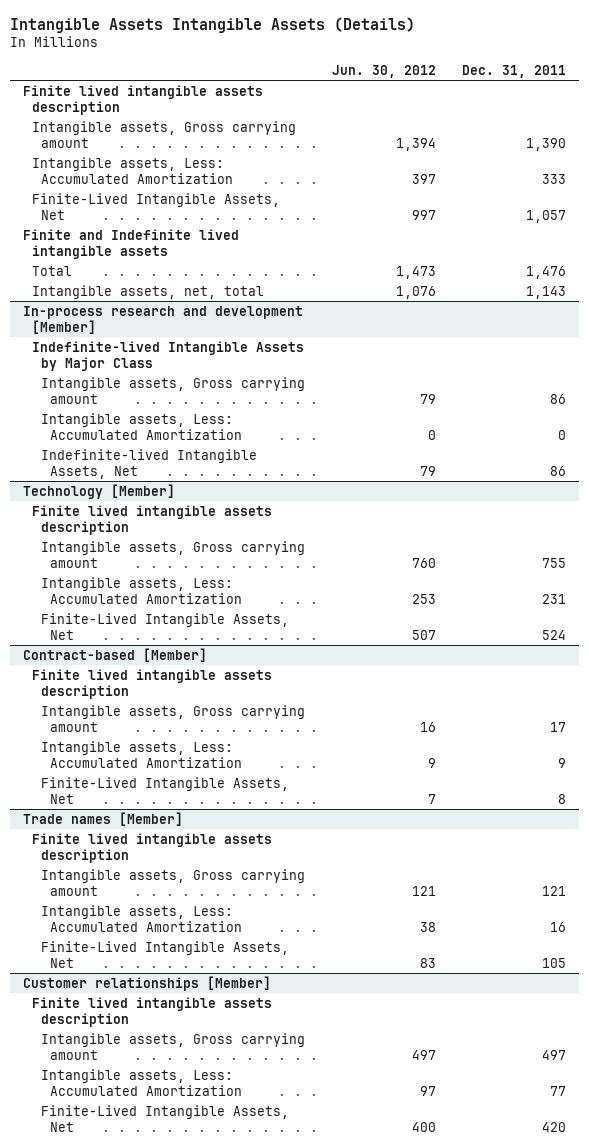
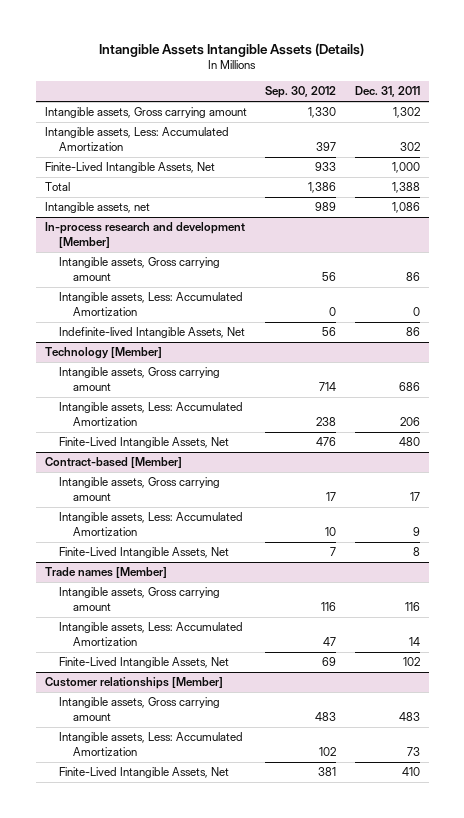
- | Jun. 30, 2012 | Dec. 31, 2011
+ | Sep. 30, 2012 | Dec. 31, 2011
- Finite lived intangible assets description
- Intangible assets, Gross carrying amount | 1,394 | 1,390
- Intangible assets, Less: Accumulated Amortization | 397 | 333
- Finite-Lived Intangible Assets, Net | 997 | 1,057
- Finite and Indefinite lived intangible assets
- Total | 1,473 | 1,476
- Intangible assets, net, total | 1,076 | 1,143
+ Intangible assets, Gross carrying amount | 1,330 | 1,302
+ Intangible assets, Less: Accumulated Amortization | 397 | 302
+ Finite-Lived Intangible Assets, Net | 933 | 1,000
+ Total | 1,386 | 1,388
+ Intangible assets, net | 989 | 1,086
@ In-process research and development [Member]
- Indefinite-lived Intangible Assets by Major Class
@ Technology [Member]
- Finite lived intangible assets description
- Intangible assets, Gross carrying amount | 760 | 755
- Intangible assets, Less: Accumulated Amortization | 253 | 231
- Finite-Lived Intangible Assets, Net | 507 | 524
+ Intangible assets, Gross carrying amount | 714 | 686
+ Intangible assets, Less: Accumulated Amortization | 238 | 206
+ Finite-Lived Intangible Assets, Net | 476 | 480
@ Contract-based [Member]
- Finite lived intangible assets description
@ Trade names [Member]
- Finite lived intangible assets description
- Intangible assets, Gross carrying amount | 121 | 121
- Intangible assets, Less: Accumulated Amortization | 38 | 16
- Finite-Lived Intangible Assets, Net | 83 | 105
+ Intangible assets, Gross carrying amount | 116 | 116
+ Intangible assets, Less: Accumulated Amortization | 47 | 14
+ Finite-Lived Intangible Assets, Net | 69 | 102
@ Customer relationships [Member]
- Finite lived intangible assets description
- Intangible assets, Gross carrying amount | 497 | 497
- Intangible assets, Less: Accumulated Amortization | 97 | 77
- Finite-Lived Intangible Assets, Net | 400 | 420
+ Intangible assets, Gross carrying amount | 483 | 483
+ Intangible assets, Less: Accumulated Amortization | 102 | 73
+ Finite-Lived Intangible Assets, Net | 381 | 410

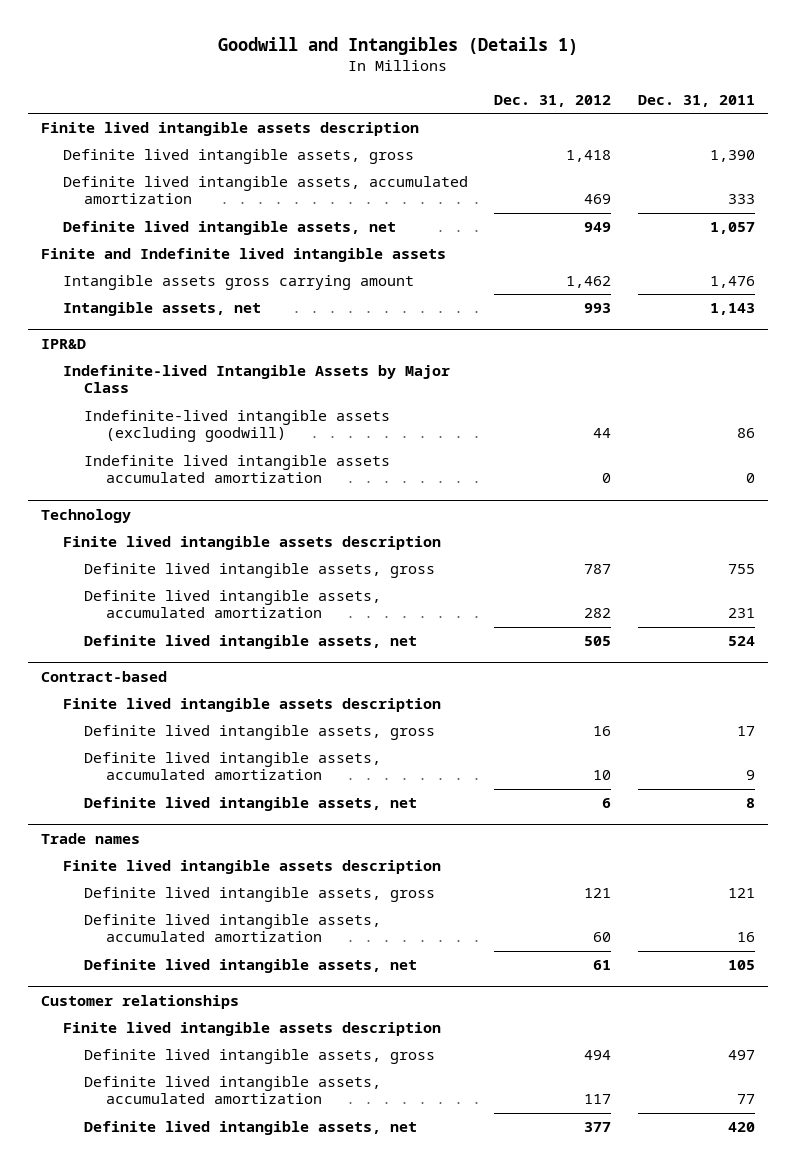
- Intangible Assets Intangible Assets (Details)
+ Goodwill and Intangibles (Details 1)
- | Sep. 30, 2012 | Dec. 31, 2011
+ | Dec. 31, 2012 | Dec. 31, 2011
- Intangible assets, Gross carrying amount | 1,330 | 1,302
- Intangible assets, Less: Accumulated Amortization | 397 | 302
- Finite-Lived Intangible Assets, Net | 933 | 1,000
- Total | 1,386 | 1,388
- Intangible assets, net | 989 | 1,086
- In-process research and development [Member]
- Intangible assets, Gross carrying amount | 56 | 86
- Intangible assets, Less: Accumulated Amortization | 0 | 0
- Indefinite-lived Intangible Assets, Net | 56 | 86
- Technology [Member]
- Intangible assets, Gross carrying amount | 714 | 686
- Intangible assets, Less: Accumulated Amortization | 238 | 206
- Finite-Lived Intangible Assets, Net | 476 | 480
- Contract-based [Member]
- Intangible assets, Gross carrying amount | 17 | 17
- Intangible assets, Less: Accumulated Amortization | 10 | 9
- Finite-Lived Intangible Assets, Net | 7 | 8
- Trade names [Member]
- Intangible assets, Gross carrying amount | 116 | 116
- Intangible assets, Less: Accumulated Amortization | 47 | 14
- Finite-Lived Intangible Assets, Net | 69 | 102
- Customer relationships [Member]
- Intangible assets, Gross carrying amount | 483 | 483
- Intangible assets, Less: Accumulated Amortization | 102 | 73
- Finite-Lived Intangible Assets, Net | 381 | 410
+ Finite lived intangible assets description
+ Definite lived intangible assets, gross | 1,418 | 1,390
+ Definite lived intangible assets, accumulated amortization | 469 | 333
+ Definite lived intangible assets, net | 949 | 1,057
+ Finite and Indefinite lived intangible assets
+ Intangible assets gross carrying amount | 1,462 | 1,476
+ Intangible assets, net | 993 | 1,143
+ IPR&D
+ Indefinite-lived Intangible Assets by Major Class
+ Indefinite-lived intangible assets (excluding goodwill) | 44 | 86
+ Indefinite lived intangible assets accumulated amortization | 0 | 0
+ Technology
+ Finite lived intangible assets description
+ Definite lived intangible assets, gross | 787 | 755
+ Definite lived intangible assets, accumulated amortization | 282 | 231
+ Definite lived intangible assets, net | 505 | 524
+ Contract-based
+ Finite lived intangible assets description
+ Definite lived intangible assets, gross | 16 | 17
+ Definite lived intangible assets, accumulated amortization | 10 | 9
+ Definite lived intangible assets, net | 6 | 8
+ Trade names
+ Finite lived intangible assets description
+ Definite lived intangible assets, gross | 121 | 121
+ Definite lived intangible assets, accumulated amortization | 60 | 16
+ Definite lived intangible assets, net | 61 | 105
+ Customer relationships
+ Finite lived intangible assets description
+ Definite lived intangible assets, gross | 494 | 497
+ Definite lived intangible assets, accumulated amortization | 117 | 77
+ Definite lived intangible assets, net | 377 | 420

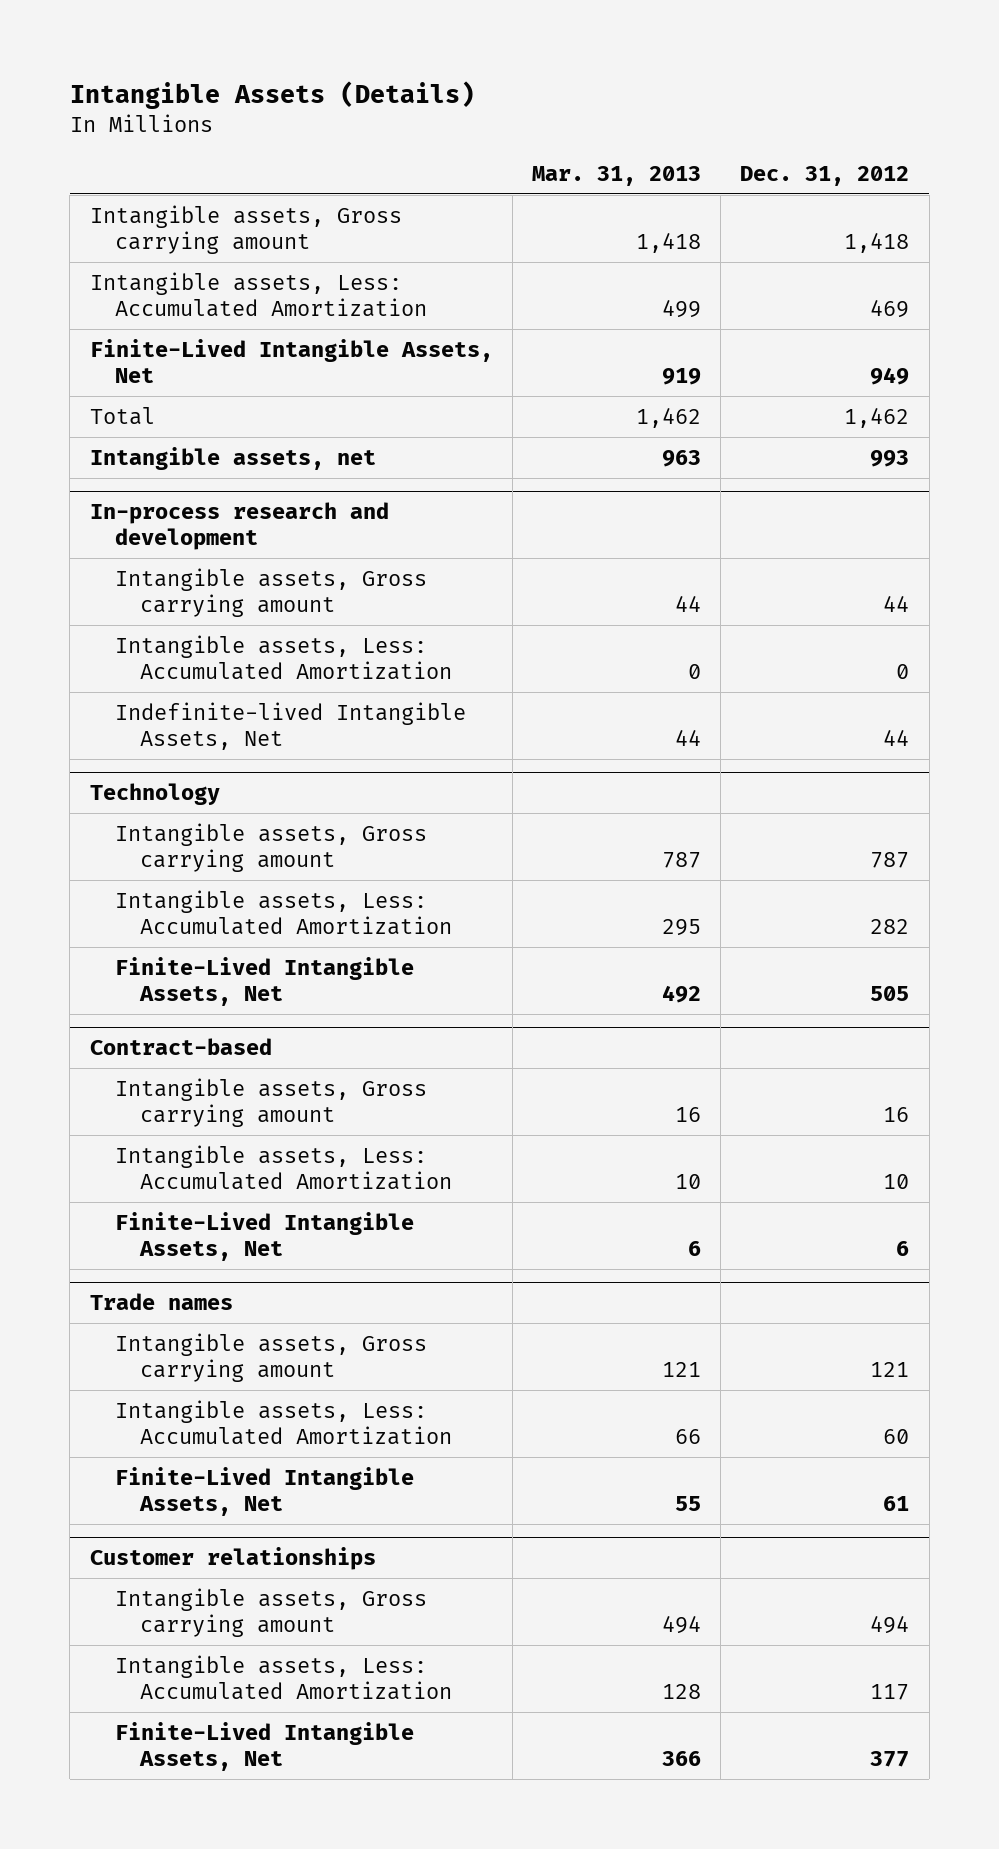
- Goodwill and Intangibles (Details 1)
+ Intangible Assets (Details)
- | Dec. 31, 2012 | Dec. 31, 2011
+ | Mar. 31, 2013 | Dec. 31, 2012
- Finite lived intangible assets description
- Definite lived intangible assets, gross | 1,418 | 1,390
- Definite lived intangible assets, accumulated amortization | 469 | 333
- Definite lived intangible assets, net | 949 | 1,057
- Finite and Indefinite lived intangible assets
- Intangible assets gross carrying amount | 1,462 | 1,476
+ Intangible assets, Gross carrying amount | 1,418 | 1,418
+ Intangible assets, Less: Accumulated Amortization | 499 | 469
+ Finite-Lived Intangible Assets, Net | 919 | 949
+ Total | 1,462 | 1,462
- IPR&D
- Indefinite-lived Intangible Assets by Major Class
- Indefinite-lived intangible assets (excluding goodwill) | 44 | 86
- Indefinite lived intangible assets accumulated amortization | 0 | 0
+ In-process research and development
+ Intangible assets, Gross carrying amount | 44 | 44
+ Intangible assets, Less: Accumulated Amortization | 0 | 0
+ Indefinite-lived Intangible Assets, Net | 44 | 44
@ Technology
- Finite lived intangible assets description
- Definite lived intangible assets, gross | 787 | 755
- Definite lived intangible assets, accumulated amortization | 282 | 231
- Definite lived intangible assets, net | 505 | 524
+ Intangible assets, Gross carrying amount | 787 | 787
+ Intangible assets, Less: Accumulated Amortization | 295 | 282
+ Finite-Lived Intangible Assets, Net | 492 | 505
@ Contract-based
- Finite lived intangible assets description
- Definite lived intangible assets, gross | 16 | 17
- Definite lived intangible assets, accumulated amortization | 10 | 9
- Definite lived intangible assets, net | 6 | 8
+ Intangible assets, Gross carrying amount | 16 | 16
+ Intangible assets, Less: Accumulated Amortization | 10 | 10
+ Finite-Lived Intangible Assets, Net | 6 | 6
@ Trade names
- Finite lived intangible assets description
- Definite lived intangible assets, gross | 121 | 121
- Definite lived intangible assets, accumulated amortization | 60 | 16
- Definite lived intangible assets, net | 61 | 105
+ Intangible assets, Gross carrying amount | 121 | 121
+ Intangible assets, Less: Accumulated Amortization | 66 | 60
+ Finite-Lived Intangible Assets, Net | 55 | 61
@ Customer relationships
- Finite lived intangible assets description
- Definite lived intangible assets, gross | 494 | 497
- Definite lived intangible assets, accumulated amortization | 117 | 77
- Definite lived intangible assets, net | 377 | 420
+ Intangible assets, Gross carrying amount | 494 | 494
+ Intangible assets, Less: Accumulated Amortization | 128 | 117
+ Finite-Lived Intangible Assets, Net | 366 | 377

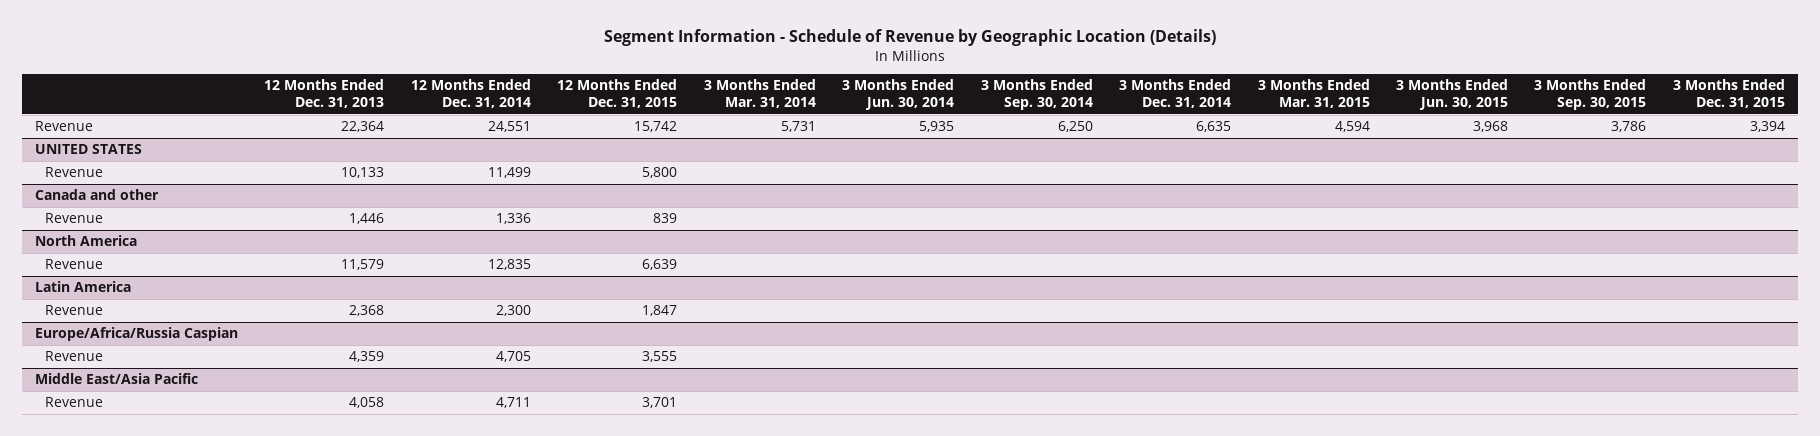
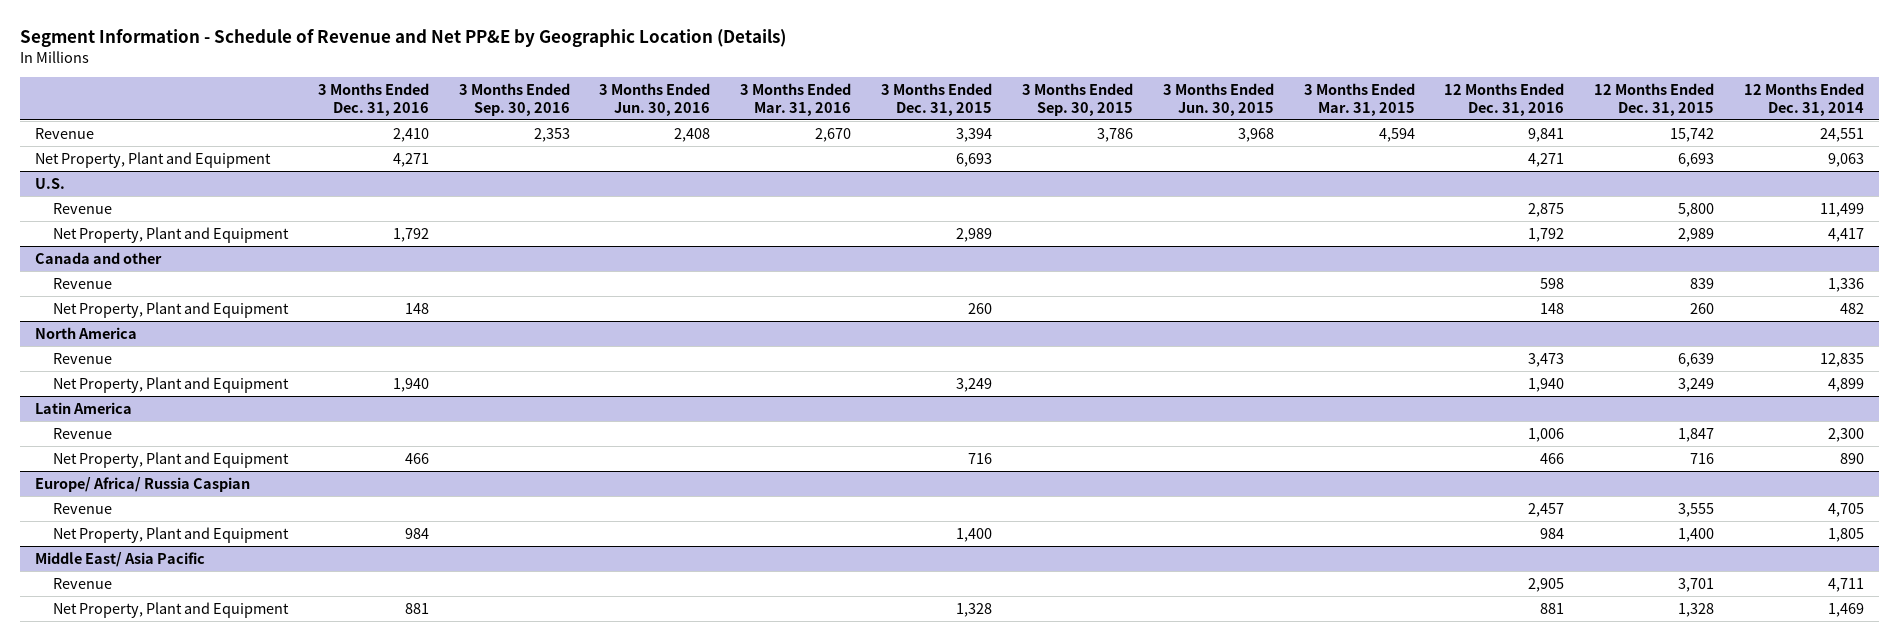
- Segment Information - Schedule of Revenue by Geographic Location (Details)
+ Segment Information - Schedule of Revenue and Net PP&E by Geographic Location (Details)
- | 12 Months Ended Dec. 31, 2013 | 12 Months Ended Dec. 31, 2014 | 12 Months Ended Dec. 31, 2015 | 3 Months Ended Mar. 31, 2014 | 3 Months Ended Jun. 30, 2014 | 3 Months Ended Sep. 30, 2014 | 3 Months Ended Dec. 31, 2014 | 3 Months Ended Mar. 31, 2015 | 3 Months Ended Jun. 30, 2015 | 3 Months Ended Sep. 30, 2015 | 3 Months Ended Dec. 31, 2015
+ | 3 Months Ended Dec. 31, 2016 | 3 Months Ended Sep. 30, 2016 | 3 Months Ended Jun. 30, 2016 | 3 Months Ended Mar. 31, 2016 | 3 Months Ended Dec. 31, 2015 | 3 Months Ended Sep. 30, 2015 | 3 Months Ended Jun. 30, 2015 | 3 Months Ended Mar. 31, 2015 | 12 Months Ended Dec. 31, 2016 | 12 Months Ended Dec. 31, 2015 | 12 Months Ended Dec. 31, 2014
- UNITED STATES
+ Net Property, Plant and Equipment | 4,271 | | | | 6,693 | | | | 4,271 | 6,693 | 9,063
+ U.S.
+ Net Property, Plant and Equipment | 1,792 | | | | 2,989 | | | | 1,792 | 2,989 | 4,417
@ Canada and other
+ Net Property, Plant and Equipment | 148 | | | | 260 | | | | 148 | 260 | 482
@ North America
+ Net Property, Plant and Equipment | 1,940 | | | | 3,249 | | | | 1,940 | 3,249 | 4,899
- Europe/Africa/Russia Caspian
@ Latin America
+ Net Property, Plant and Equipment | 466 | | | | 716 | | | | 466 | 716 | 890
+ Europe/ Africa/ Russia Caspian
- Middle East/Asia Pacific
+ Net Property, Plant and Equipment | 984 | | | | 1,400 | | | | 984 | 1,400 | 1,805
+ Middle East/ Asia Pacific
+ Net Property, Plant and Equipment | 881 | | | | 1,328 | | | | 881 | 1,328 | 1,469

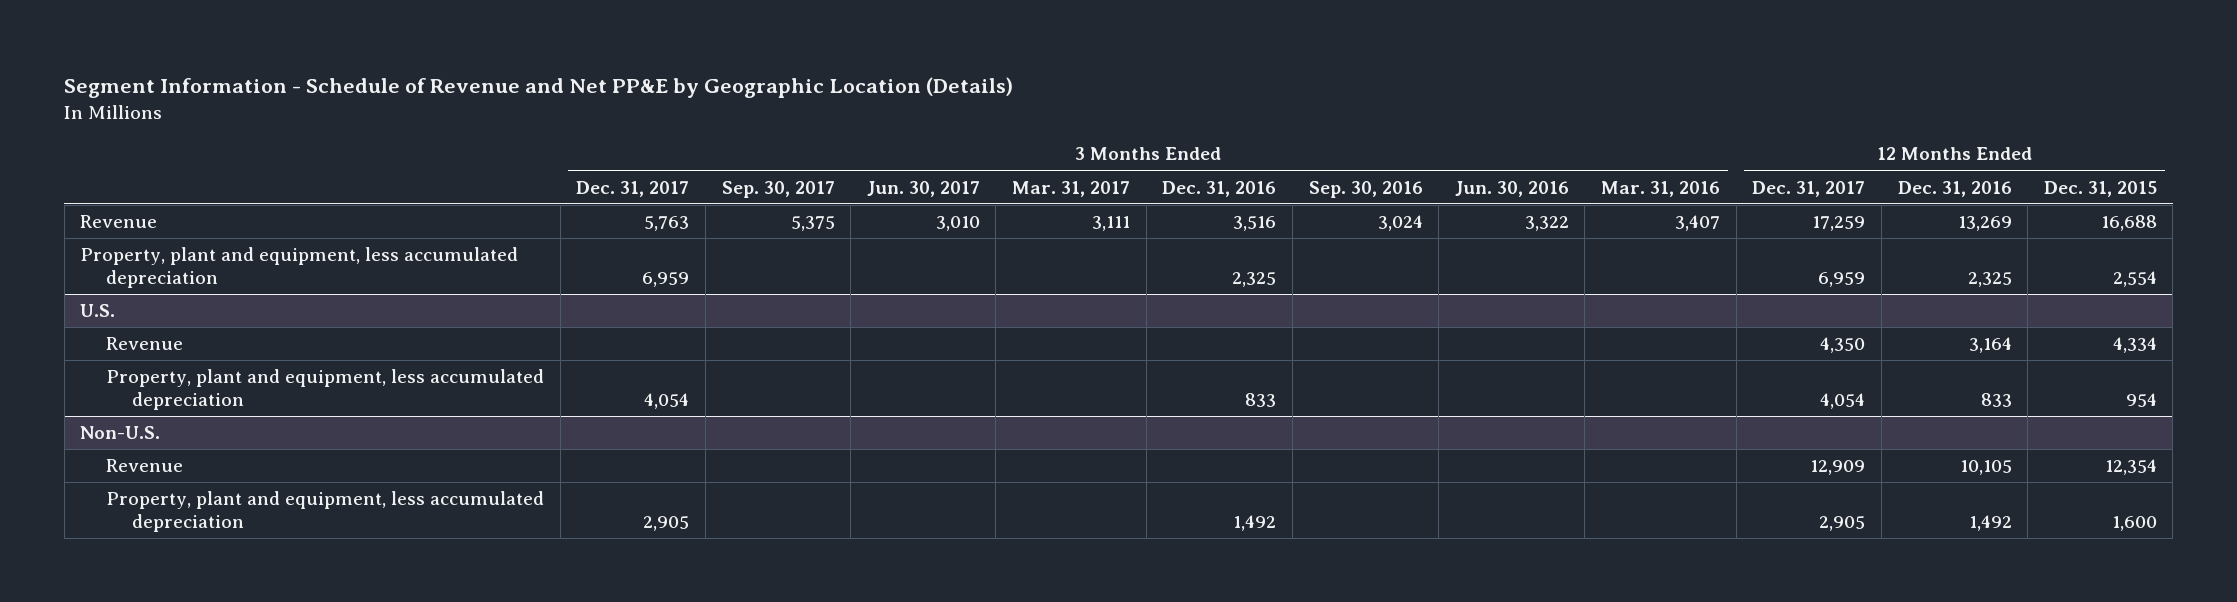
- | 3 Months Ended Dec. 31, 2016 | 3 Months Ended Sep. 30, 2016 | 3 Months Ended Jun. 30, 2016 | 3 Months Ended Mar. 31, 2016 | 3 Months Ended Dec. 31, 2015 | 3 Months Ended Sep. 30, 2015 | 3 Months Ended Jun. 30, 2015 | 3 Months Ended Mar. 31, 2015 | 12 Months Ended Dec. 31, 2016 | 12 Months Ended Dec. 31, 2015 | 12 Months Ended Dec. 31, 2014
+ | 3 Months Ended Dec. 31, 2017 | 3 Months Ended Sep. 30, 2017 | 3 Months Ended Jun. 30, 2017 | 3 Months Ended Mar. 31, 2017 | 3 Months Ended Dec. 31, 2016 | 3 Months Ended Sep. 30, 2016 | 3 Months Ended Jun. 30, 2016 | 3 Months Ended Mar. 31, 2016 | 12 Months Ended Dec. 31, 2017 | 12 Months Ended Dec. 31, 2016 | 12 Months Ended Dec. 31, 2015
- Revenue | 2,410 | 2,353 | 2,408 | 2,670 | 3,394 | 3,786 | 3,968 | 4,594 | 9,841 | 15,742 | 24,551
- Net Property, Plant and Equipment | 4,271 | | | | 6,693 | | | | 4,271 | 6,693 | 9,063
+ Revenue | 5,763 | 5,375 | 3,010 | 3,111 | 3,516 | 3,024 | 3,322 | 3,407 | 17,259 | 13,269 | 16,688
+ Property, plant and equipment, less accumulated depreciation | 6,959 | | | | 2,325 | | | | 6,959 | 2,325 | 2,554
@ U.S.
- Revenue | | | | | | | | | 2,875 | 5,800 | 11,499
- Net Property, Plant and Equipment | 1,792 | | | | 2,989 | | | | 1,792 | 2,989 | 4,417
- Canada and other
- Revenue | | | | | | | | | 598 | 839 | 1,336
- Net Property, Plant and Equipment | 148 | | | | 260 | | | | 148 | 260 | 482
- North America
- Revenue | | | | | | | | | 3,473 | 6,639 | 12,835
- Net Property, Plant and Equipment | 1,940 | | | | 3,249 | | | | 1,940 | 3,249 | 4,899
- Latin America
- Revenue | | | | | | | | | 1,006 | 1,847 | 2,300
- Net Property, Plant and Equipment | 466 | | | | 716 | | | | 466 | 716 | 890
- Europe/ Africa/ Russia Caspian
- Revenue | | | | | | | | | 2,457 | 3,555 | 4,705
- Net Property, Plant and Equipment | 984 | | | | 1,400 | | | | 984 | 1,400 | 1,805
- Middle East/ Asia Pacific
- Revenue | | | | | | | | | 2,905 | 3,701 | 4,711
- Net Property, Plant and Equipment | 881 | | | | 1,328 | | | | 881 | 1,328 | 1,469
@ U.S.
+ Revenue | | | | | | | | | 4,350 | 3,164 | 4,334
+ Property, plant and equipment, less accumulated depreciation | 4,054 | | | | 833 | | | | 4,054 | 833 | 954
+ Non-U.S.
+ Revenue | | | | | | | | | 12,909 | 10,105 | 12,354
+ Property, plant and equipment, less accumulated depreciation | 2,905 | | | | 1,492 | | | | 2,905 | 1,492 | 1,600

